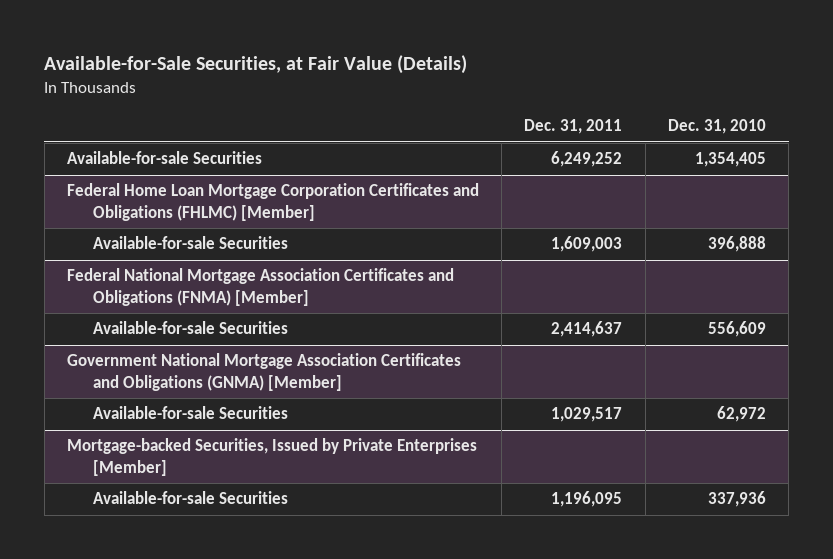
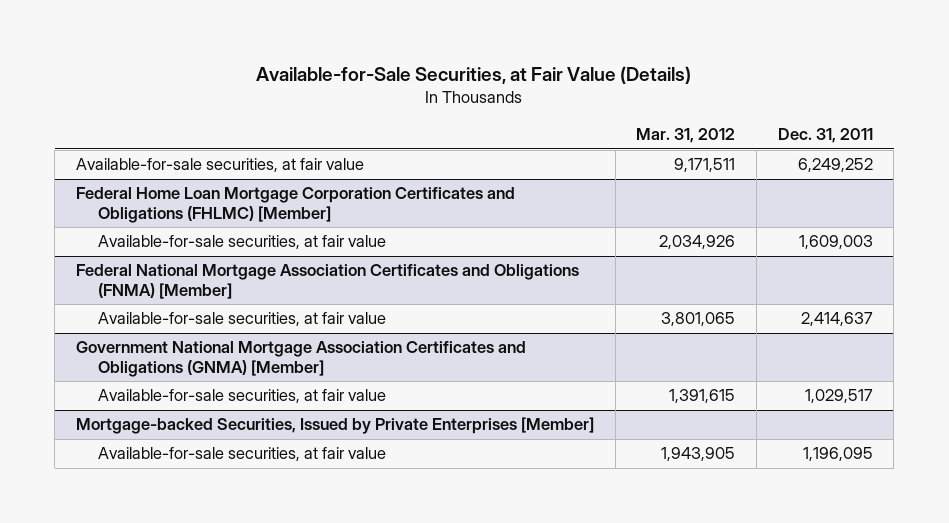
- | Dec. 31, 2011 | Dec. 31, 2010
+ | Mar. 31, 2012 | Dec. 31, 2011
- Available-for-sale Securities | 6,249,252 | 1,354,405
+ Available-for-sale securities, at fair value | 9,171,511 | 6,249,252
@ Federal Home Loan Mortgage Corporation Certificates and Obligations (FHLMC) [Member]
- Available-for-sale Securities | 1,609,003 | 396,888
+ Available-for-sale securities, at fair value | 2,034,926 | 1,609,003
@ Federal National Mortgage Association Certificates and Obligations (FNMA) [Member]
- Available-for-sale Securities | 2,414,637 | 556,609
+ Available-for-sale securities, at fair value | 3,801,065 | 2,414,637
@ Government National Mortgage Association Certificates and Obligations (GNMA) [Member]
- Available-for-sale Securities | 1,029,517 | 62,972
+ Available-for-sale securities, at fair value | 1,391,615 | 1,029,517
@ Mortgage-backed Securities, Issued by Private Enterprises [Member]
- Available-for-sale Securities | 1,196,095 | 337,936
+ Available-for-sale securities, at fair value | 1,943,905 | 1,196,095

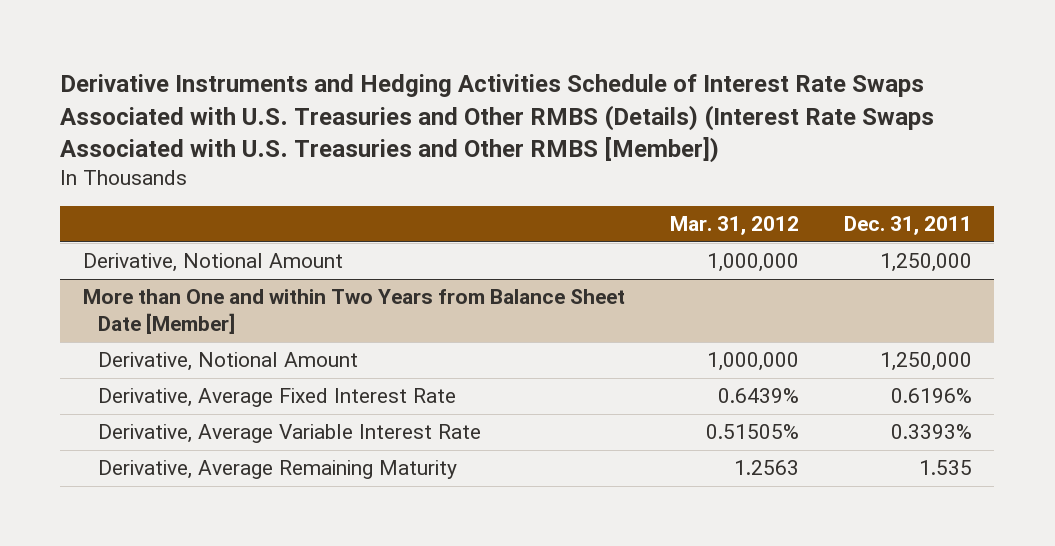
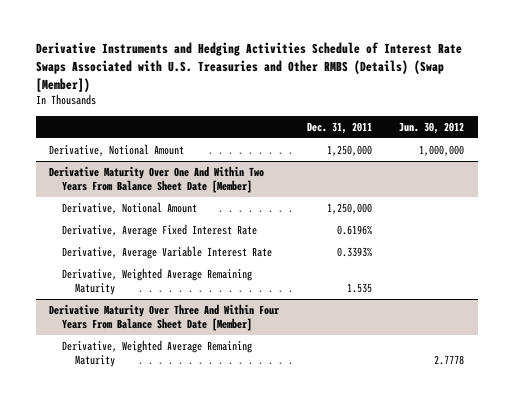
- Derivative Instruments and Hedging Activities Schedule of Interest Rate Swaps Associated with U.S. Treasuries and Other RMBS (Details) (Interest Rate Swaps Associated with U.S. Treasuries and Other RMBS [Member])
+ Derivative Instruments and Hedging Activities Schedule of Interest Rate Swaps Associated with U.S. Treasuries and Other RMBS (Details) (Swap [Member])
- | Mar. 31, 2012 | Dec. 31, 2011
+ | Dec. 31, 2011 | Jun. 30, 2012
- More than One and within Two Years from Balance Sheet Date [Member]
+ Derivative Maturity Over One And Within Two Years From Balance Sheet Date [Member]
- Derivative, Average Remaining Maturity | 1.2563 | 1.535
+ Derivative, Weighted Average Remaining Maturity | 1.535 |
+ Derivative Maturity Over Three And Within Four Years From Balance Sheet Date [Member]
+ Derivative, Weighted Average Remaining Maturity | | 2.7778

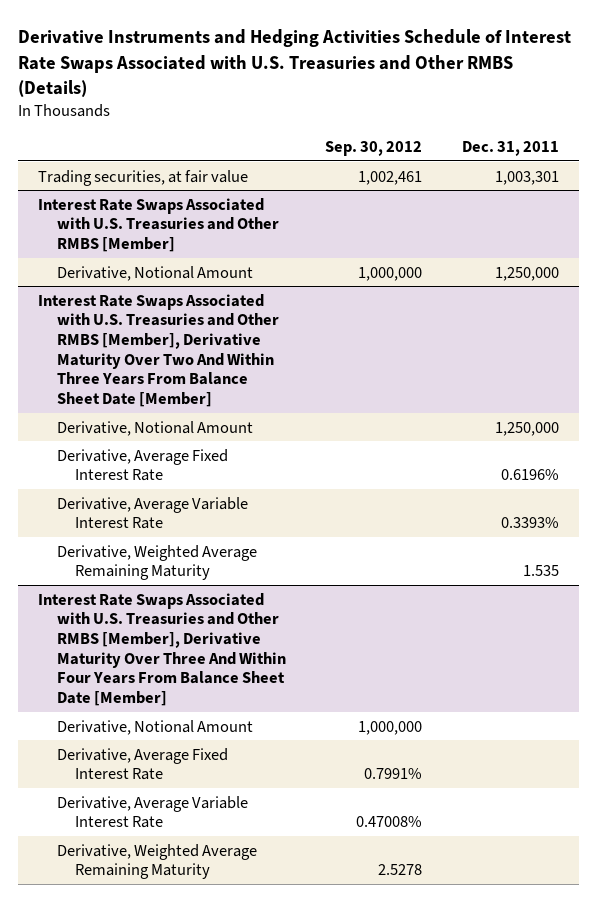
- Derivative Instruments and Hedging Activities Schedule of Interest Rate Swaps Associated with U.S. Treasuries and Other RMBS (Details) (Swap [Member])
+ Derivative Instruments and Hedging Activities Schedule of Interest Rate Swaps Associated with U.S. Treasuries and Other RMBS (Details)
- | Dec. 31, 2011 | Jun. 30, 2012
+ | Sep. 30, 2012 | Dec. 31, 2011
+ Trading securities, at fair value | 1,002,461 | 1,003,301
+ Interest Rate Swaps Associated with U.S. Treasuries and Other RMBS [Member]
- Derivative Maturity Over One And Within Two Years From Balance Sheet Date [Member]
+ Interest Rate Swaps Associated with U.S. Treasuries and Other RMBS [Member], Derivative Maturity Over Two And Within Three Years From Balance Sheet Date [Member]
- Derivative Maturity Over Three And Within Four Years From Balance Sheet Date [Member]
+ Interest Rate Swaps Associated with U.S. Treasuries and Other RMBS [Member], Derivative Maturity Over Three And Within Four Years From Balance Sheet Date [Member]
+ Derivative, Notional Amount | 1,000,000 |
+ Derivative, Average Fixed Interest Rate | 0.7991% |
+ Derivative, Average Variable Interest Rate | 0.47008% |

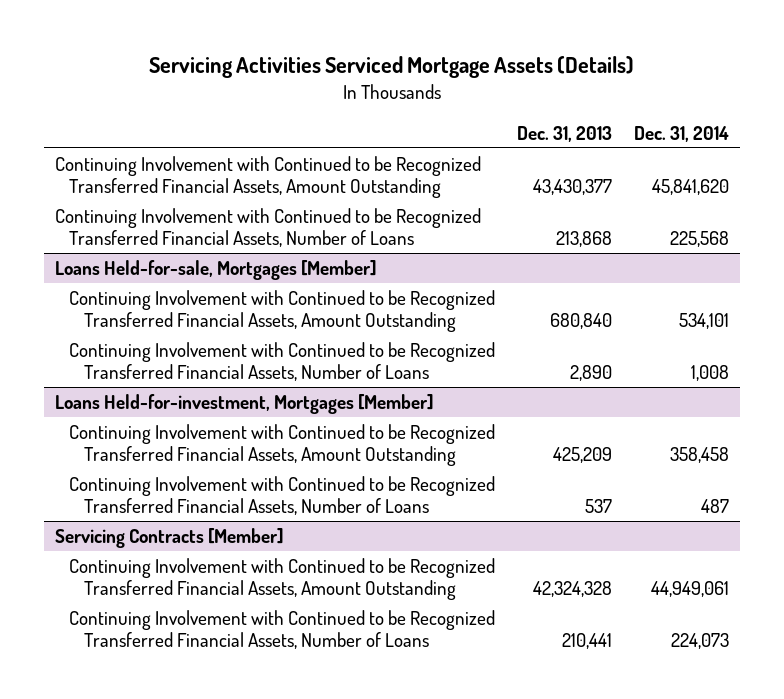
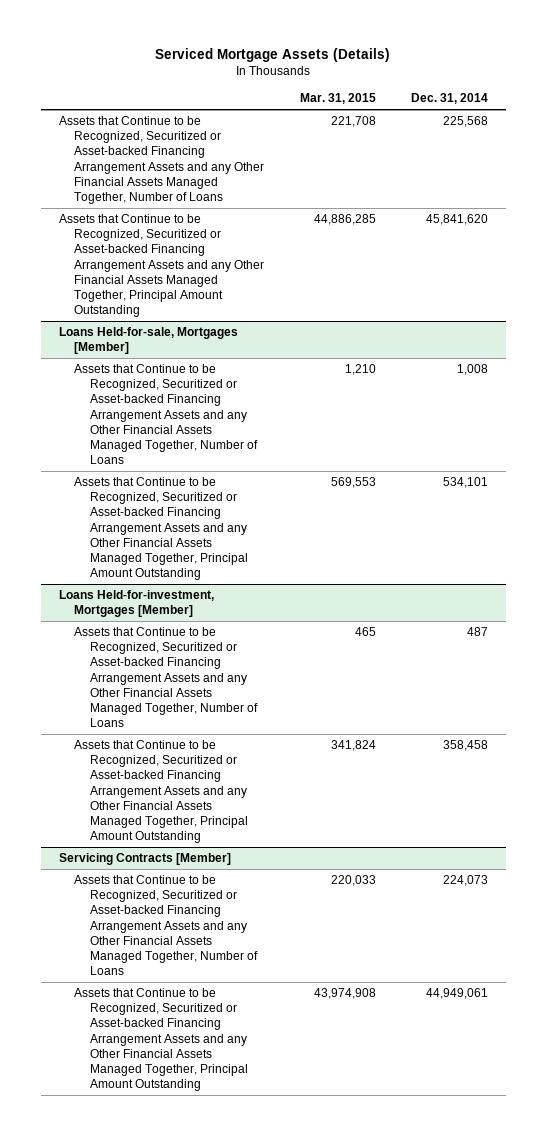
- Servicing Activities Serviced Mortgage Assets (Details)
+ Serviced Mortgage Assets (Details)
- | Dec. 31, 2013 | Dec. 31, 2014
+ | Mar. 31, 2015 | Dec. 31, 2014
- Continuing Involvement with Continued to be Recognized Transferred Financial Assets, Amount Outstanding | 43,430,377 | 45,841,620
- Continuing Involvement with Continued to be Recognized Transferred Financial Assets, Number of Loans | 213,868 | 225,568
+ Assets that Continue to be Recognized, Securitized or Asset-backed Financing Arrangement Assets and any Other Financial Assets Managed Together, Number of Loans | 221,708 | 225,568
+ Assets that Continue to be Recognized, Securitized or Asset-backed Financing Arrangement Assets and any Other Financial Assets Managed Together, Principal Amount Outstanding | 44,886,285 | 45,841,620
@ Loans Held-for-sale, Mortgages [Member]
- Continuing Involvement with Continued to be Recognized Transferred Financial Assets, Amount Outstanding | 680,840 | 534,101
- Continuing Involvement with Continued to be Recognized Transferred Financial Assets, Number of Loans | 2,890 | 1,008
+ Assets that Continue to be Recognized, Securitized or Asset-backed Financing Arrangement Assets and any Other Financial Assets Managed Together, Number of Loans | 1,210 | 1,008
+ Assets that Continue to be Recognized, Securitized or Asset-backed Financing Arrangement Assets and any Other Financial Assets Managed Together, Principal Amount Outstanding | 569,553 | 534,101
@ Loans Held-for-investment, Mortgages [Member]
- Continuing Involvement with Continued to be Recognized Transferred Financial Assets, Amount Outstanding | 425,209 | 358,458
- Continuing Involvement with Continued to be Recognized Transferred Financial Assets, Number of Loans | 537 | 487
+ Assets that Continue to be Recognized, Securitized or Asset-backed Financing Arrangement Assets and any Other Financial Assets Managed Together, Number of Loans | 465 | 487
+ Assets that Continue to be Recognized, Securitized or Asset-backed Financing Arrangement Assets and any Other Financial Assets Managed Together, Principal Amount Outstanding | 341,824 | 358,458
@ Servicing Contracts [Member]
- Continuing Involvement with Continued to be Recognized Transferred Financial Assets, Amount Outstanding | 42,324,328 | 44,949,061
- Continuing Involvement with Continued to be Recognized Transferred Financial Assets, Number of Loans | 210,441 | 224,073
+ Assets that Continue to be Recognized, Securitized or Asset-backed Financing Arrangement Assets and any Other Financial Assets Managed Together, Number of Loans | 220,033 | 224,073
+ Assets that Continue to be Recognized, Securitized or Asset-backed Financing Arrangement Assets and any Other Financial Assets Managed Together, Principal Amount Outstanding | 43,974,908 | 44,949,061

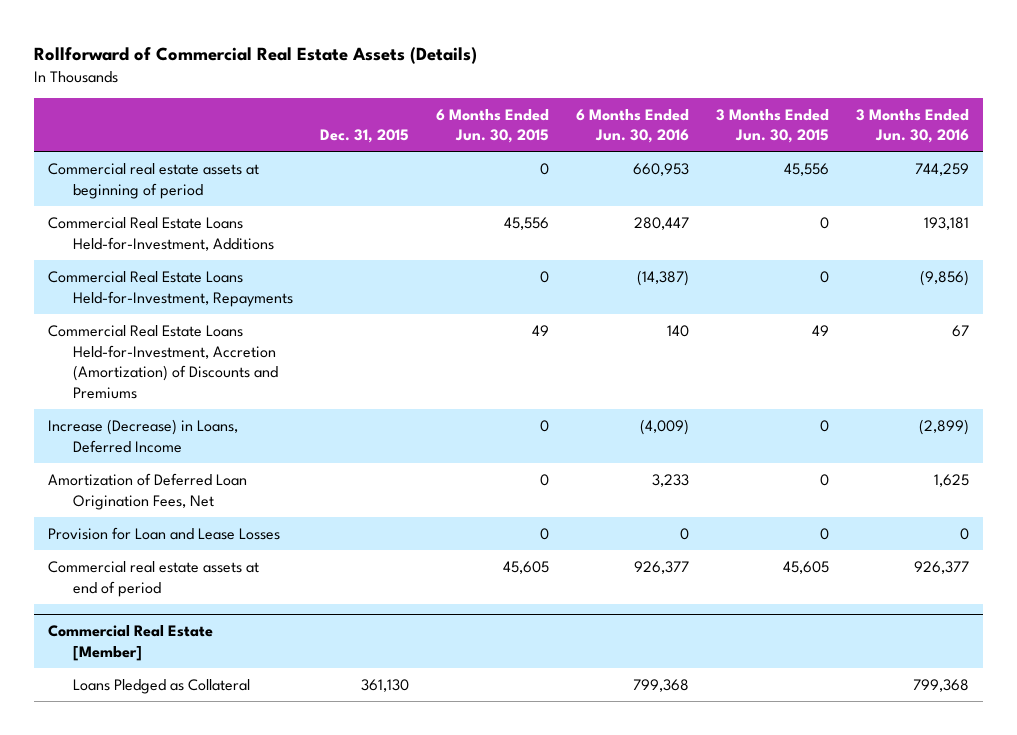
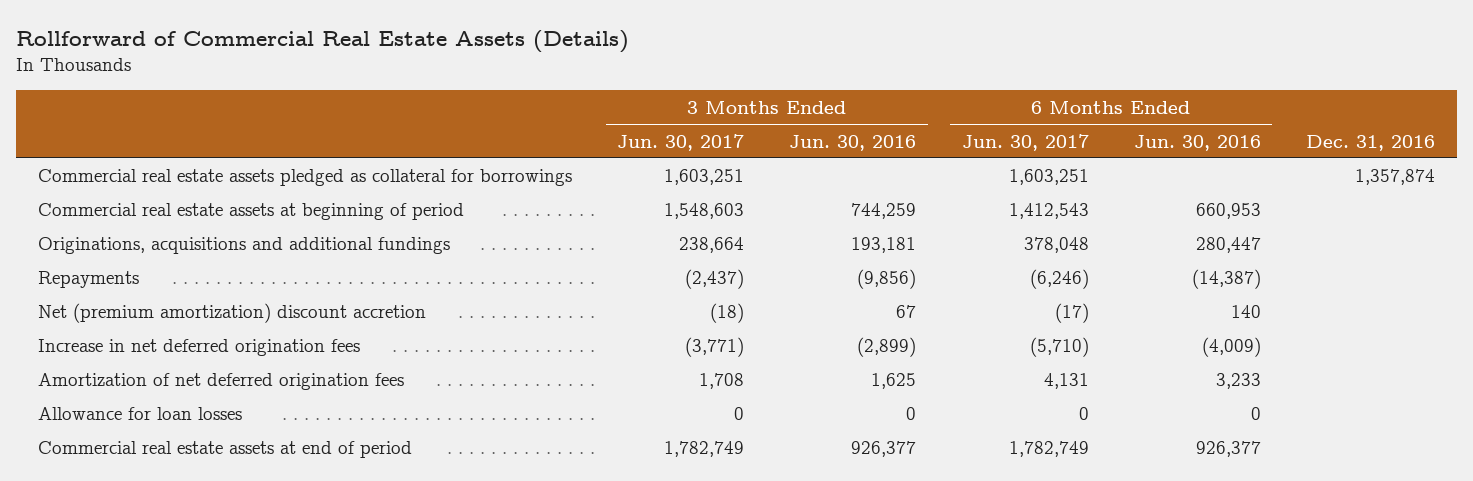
- | Dec. 31, 2015 | 6 Months Ended Jun. 30, 2015 | 6 Months Ended Jun. 30, 2016 | 3 Months Ended Jun. 30, 2015 | 3 Months Ended Jun. 30, 2016
+ | 3 Months Ended Jun. 30, 2017 | 3 Months Ended Jun. 30, 2016 | 6 Months Ended Jun. 30, 2017 | 6 Months Ended Jun. 30, 2016 | Dec. 31, 2016
+ Commercial real estate assets pledged as collateral for borrowings | 1,603,251 | | 1,603,251 | | 1,357,874
- Commercial Real Estate Loans Held-for-Investment, Additions | | 45,556 | 280,447 | 0 | 193,181
- Commercial Real Estate Loans Held-for-Investment, Repayments | | 0 | (14,387) | 0 | (9,856)
- Commercial Real Estate Loans Held-for-Investment, Accretion (Amortization) of Discounts and Premiums | | 49 | 140 | 49 | 67
- Increase (Decrease) in Loans, Deferred Income | | 0 | (4,009) | 0 | (2,899)
- Amortization of Deferred Loan Origination Fees, Net | | 0 | 3,233 | 0 | 1,625
- Provision for Loan and Lease Losses | | 0 | 0 | 0 | 0
+ Originations, acquisitions and additional fundings | 238,664 | 193,181 | 378,048 | 280,447 |
+ Repayments | (2,437) | (9,856) | (6,246) | (14,387) |
+ Net (premium amortization) discount accretion | (18) | 67 | (17) | 140 |
+ Increase in net deferred origination fees | (3,771) | (2,899) | (5,710) | (4,009) |
+ Amortization of net deferred origination fees | 1,708 | 1,625 | 4,131 | 3,233 |
+ Allowance for loan losses | 0 | 0 | 0 | 0 |
- Commercial Real Estate [Member]
- Loans Pledged as Collateral | 361,130 | | 799,368 | | 799,368

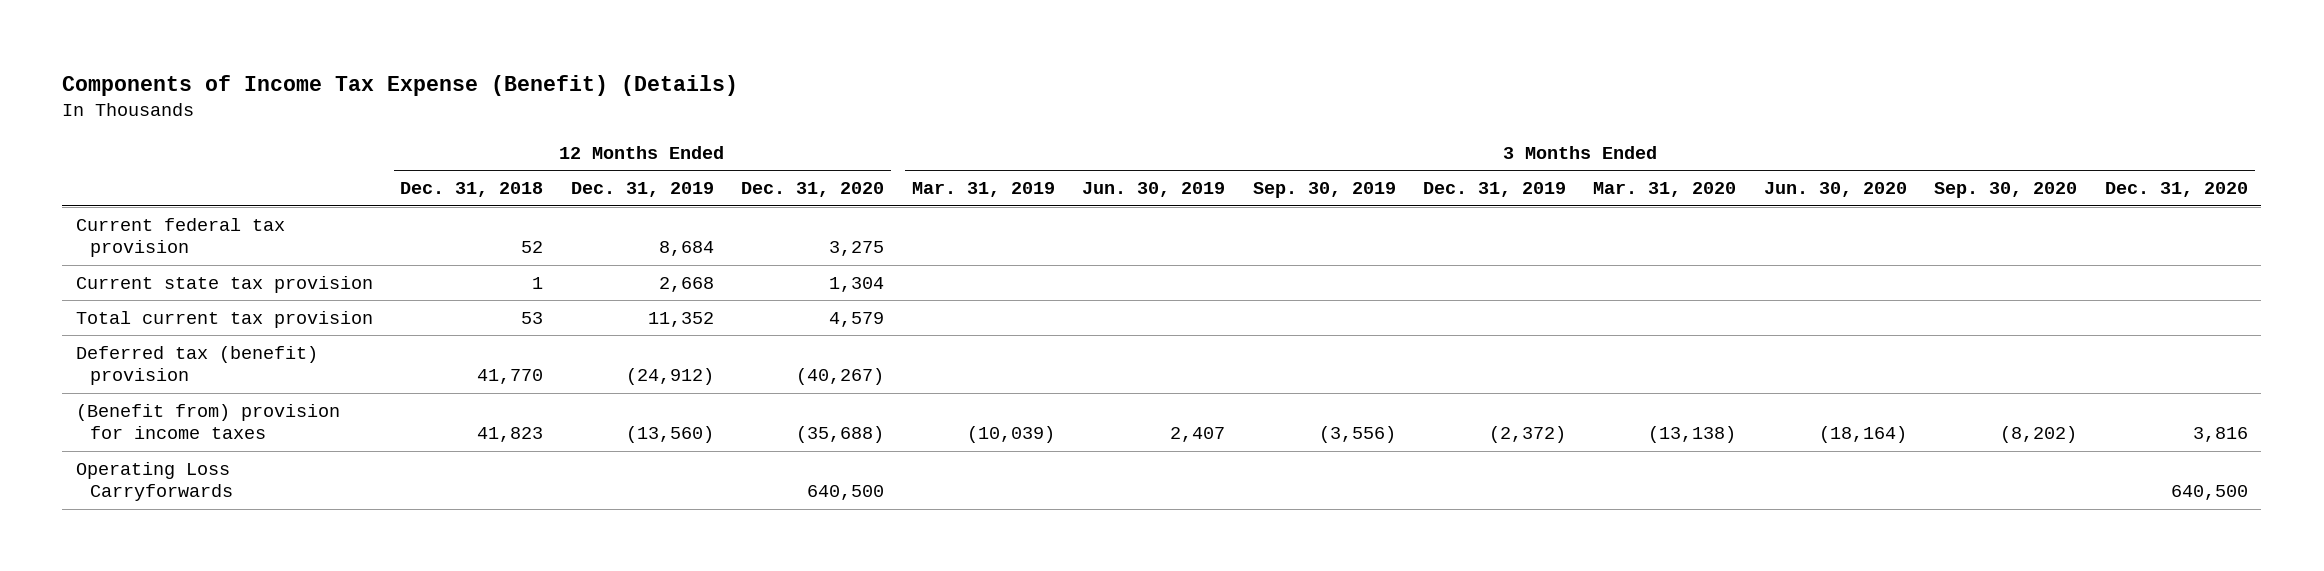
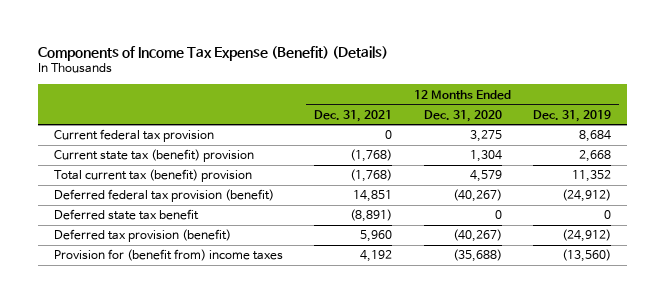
- | 12 Months Ended Dec. 31, 2018 | 12 Months Ended Dec. 31, 2019 | 12 Months Ended Dec. 31, 2020 | 3 Months Ended Mar. 31, 2019 | 3 Months Ended Jun. 30, 2019 | 3 Months Ended Sep. 30, 2019 | 3 Months Ended Dec. 31, 2019 | 3 Months Ended Mar. 31, 2020 | 3 Months Ended Jun. 30, 2020 | 3 Months Ended Sep. 30, 2020 | 3 Months Ended Dec. 31, 2020
+ | 12 Months Ended Dec. 31, 2021 | 12 Months Ended Dec. 31, 2020 | 12 Months Ended Dec. 31, 2019
- Current state tax provision | 1 | 2,668 | 1,304 | | | | | | | |
- Total current tax provision | 53 | 11,352 | 4,579 | | | | | | | |
- Deferred tax (benefit) provision | 41,770 | (24,912) | (40,267) | | | | | | | |
- (Benefit from) provision for income taxes | 41,823 | (13,560) | (35,688) | (10,039) | 2,407 | (3,556) | (2,372) | (13,138) | (18,164) | (8,202) | 3,816
- Operating Loss Carryforwards | | | 640,500 | | | | | | | | 640,500
+ Current state tax (benefit) provision | (1,768) | 1,304 | 2,668
+ Total current tax (benefit) provision | (1,768) | 4,579 | 11,352
+ Deferred federal tax provision (benefit) | 14,851 | (40,267) | (24,912)
+ Deferred state tax benefit | (8,891) | 0 | 0
+ Deferred tax provision (benefit) | 5,960 | (40,267) | (24,912)
+ Provision for (benefit from) income taxes | 4,192 | (35,688) | (13,560)

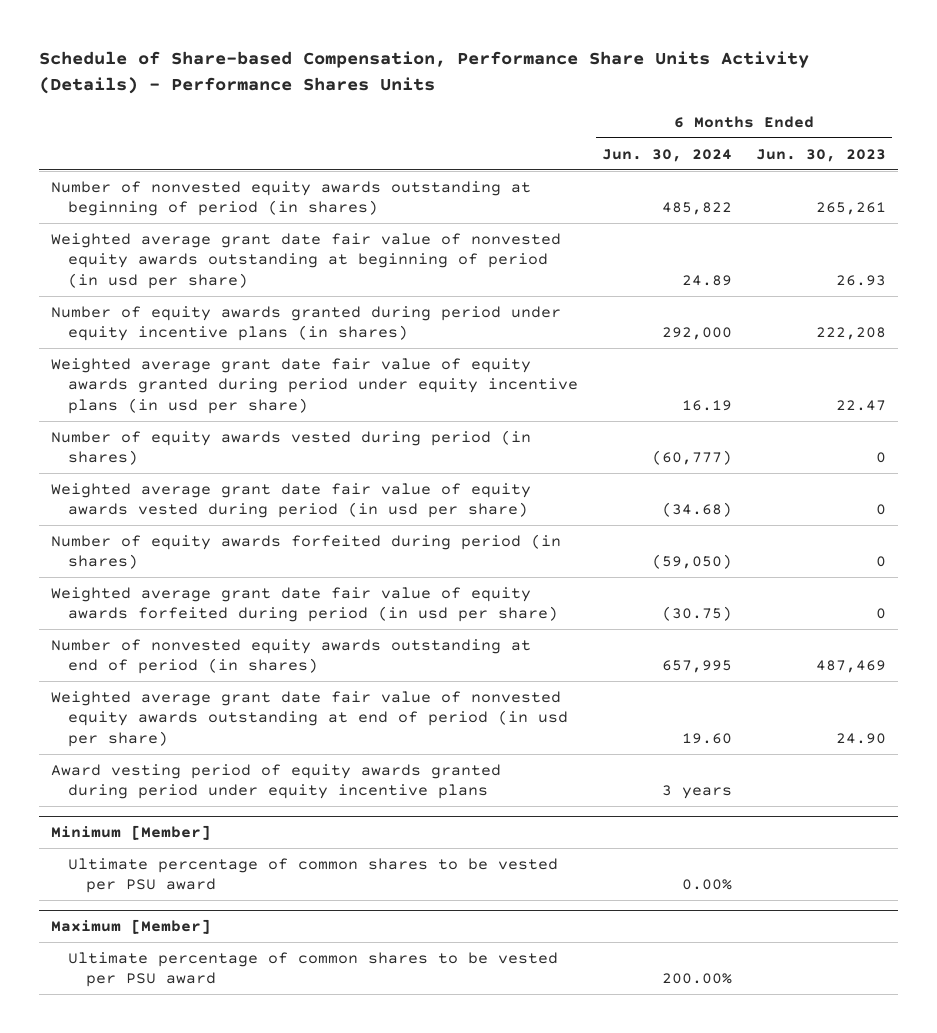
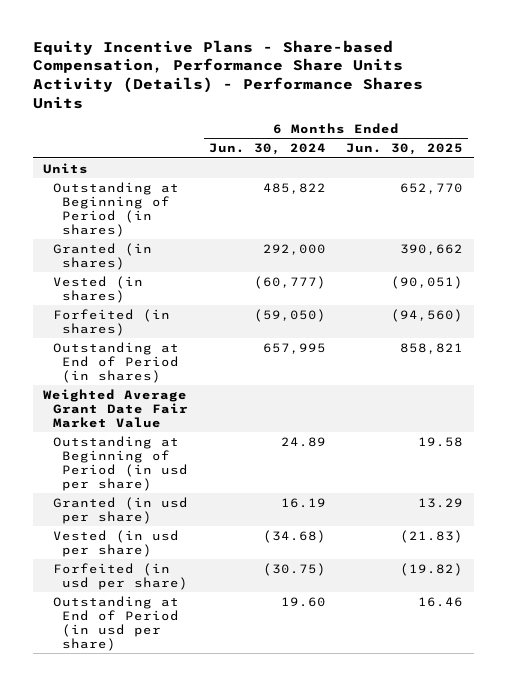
- Schedule of Share-based Compensation, Performance Share Units Activity (Details) - Performance Shares Units
+ Equity Incentive Plans - Share-based Compensation, Performance Share Units Activity (Details) - Performance Shares Units
- | 6 Months Ended Jun. 30, 2024 | 6 Months Ended Jun. 30, 2023
+ | 6 Months Ended Jun. 30, 2024 | 6 Months Ended Jun. 30, 2025
- Number of nonvested equity awards outstanding at beginning of period (in shares) | 485,822 | 265,261
- Weighted average grant date fair value of nonvested equity awards outstanding at beginning of period (in usd per share) | 24.89 | 26.93
- Number of equity awards granted during period under equity incentive plans (in shares) | 292,000 | 222,208
- Weighted average grant date fair value of equity awards granted during period under equity incentive plans (in usd per share) | 16.19 | 22.47
- Number of equity awards vested during period (in shares) | (60,777) | 0
- Weighted average grant date fair value of equity awards vested during period (in usd per share) | (34.68) | 0
- Number of equity awards forfeited during period (in shares) | (59,050) | 0
- Weighted average grant date fair value of equity awards forfeited during period (in usd per share) | (30.75) | 0
- Number of nonvested equity awards outstanding at end of period (in shares) | 657,995 | 487,469
- Weighted average grant date fair value of nonvested equity awards outstanding at end of period (in usd per share) | 19.60 | 24.90
- Award vesting period of equity awards granted during period under equity incentive plans | 3 years |
- Minimum [Member]
- Ultimate percentage of common shares to be vested per PSU award | 0.00% |
- Maximum [Member]
- Ultimate percentage of common shares to be vested per PSU award | 200.00% |
+ Units
+ Outstanding at Beginning of Period (in shares) | 485,822 | 652,770
+ Granted (in shares) | 292,000 | 390,662
+ Vested (in shares) | (60,777) | (90,051)
+ Forfeited (in shares) | (59,050) | (94,560)
+ Outstanding at End of Period (in shares) | 657,995 | 858,821
+ Weighted Average Grant Date Fair Market Value
+ Outstanding at Beginning of Period (in usd per share) | 24.89 | 19.58
+ Granted (in usd per share) | 16.19 | 13.29
+ Vested (in usd per share) | (34.68) | (21.83)
+ Forfeited (in usd per share) | (30.75) | (19.82)
+ Outstanding at End of Period (in usd per share) | 19.60 | 16.46

